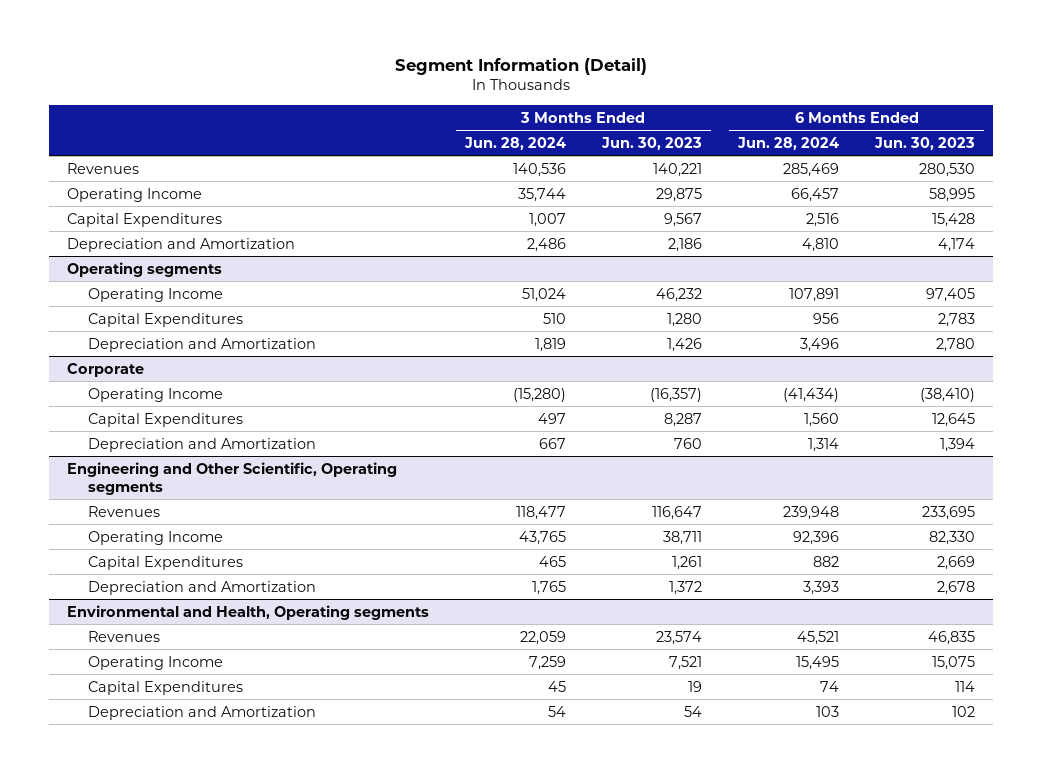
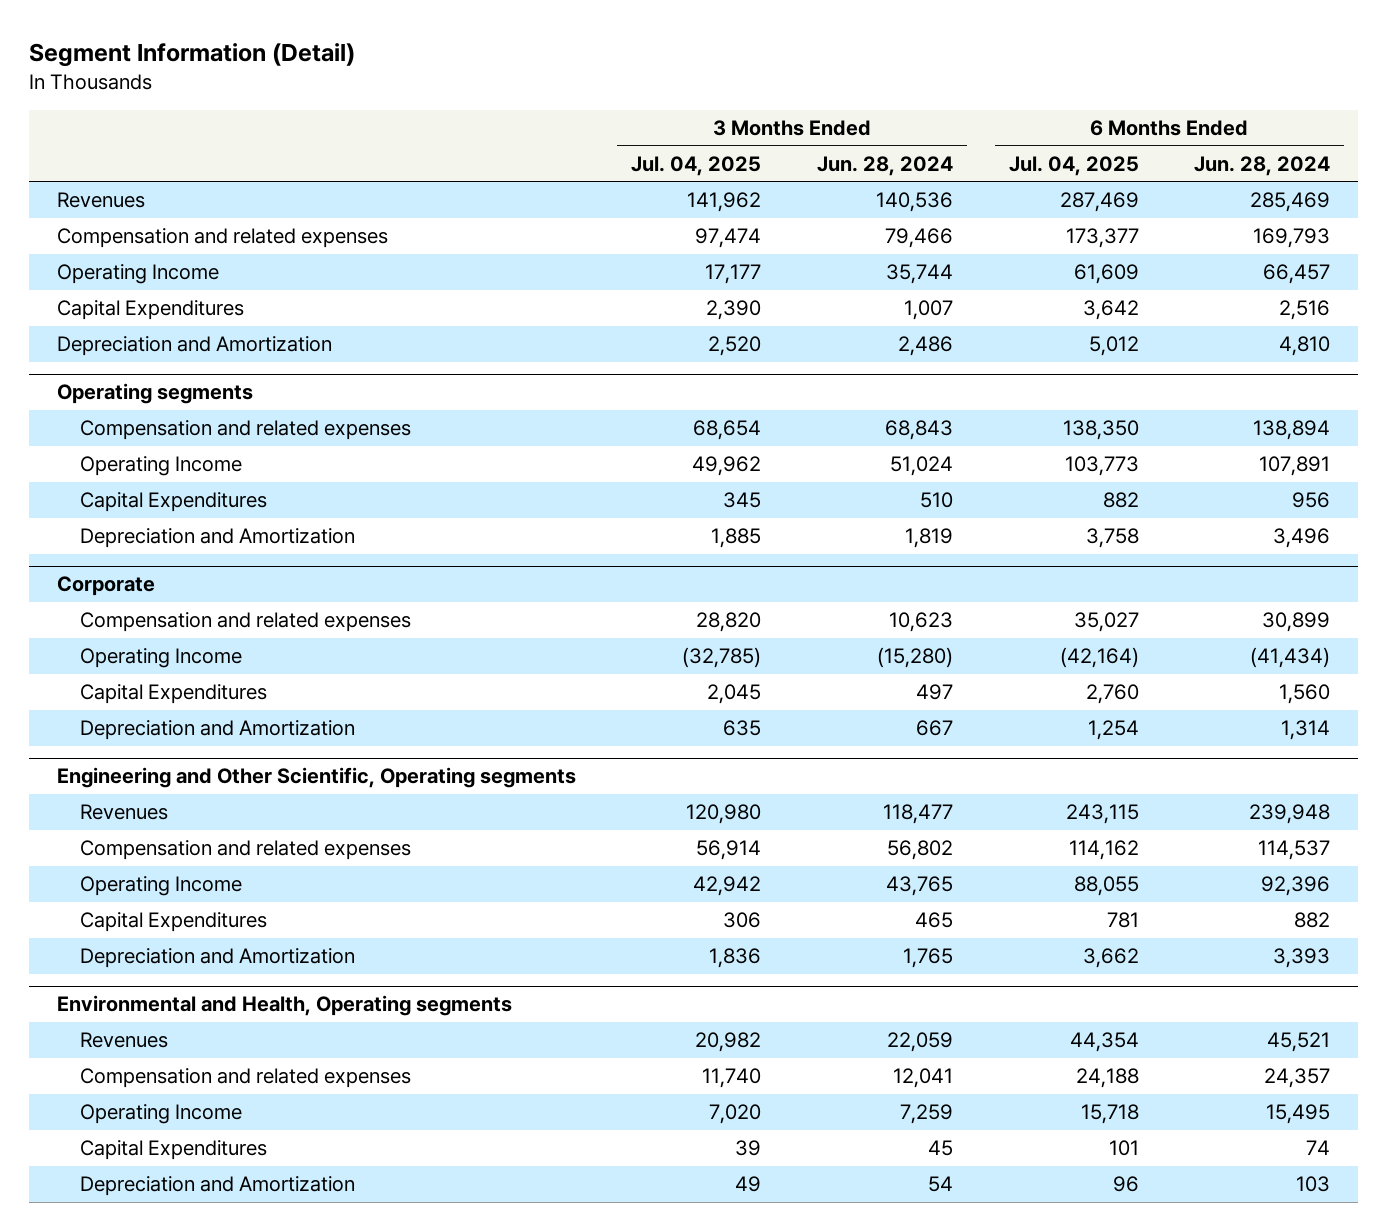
- | 3 Months Ended Jun. 28, 2024 | 3 Months Ended Jun. 30, 2023 | 6 Months Ended Jun. 28, 2024 | 6 Months Ended Jun. 30, 2023
+ | 3 Months Ended Jul. 04, 2025 | 3 Months Ended Jun. 28, 2024 | 6 Months Ended Jul. 04, 2025 | 6 Months Ended Jun. 28, 2024
+ Compensation and related expenses | 97,474 | 79,466 | 173,377 | 169,793
@ Operating segments
+ Compensation and related expenses | 68,654 | 68,843 | 138,350 | 138,894
@ Corporate
+ Compensation and related expenses | 28,820 | 10,623 | 35,027 | 30,899
@ Engineering and Other Scientific, Operating segments
+ Compensation and related expenses | 56,914 | 56,802 | 114,162 | 114,537
@ Environmental and Health, Operating segments
+ Compensation and related expenses | 11,740 | 12,041 | 24,188 | 24,357

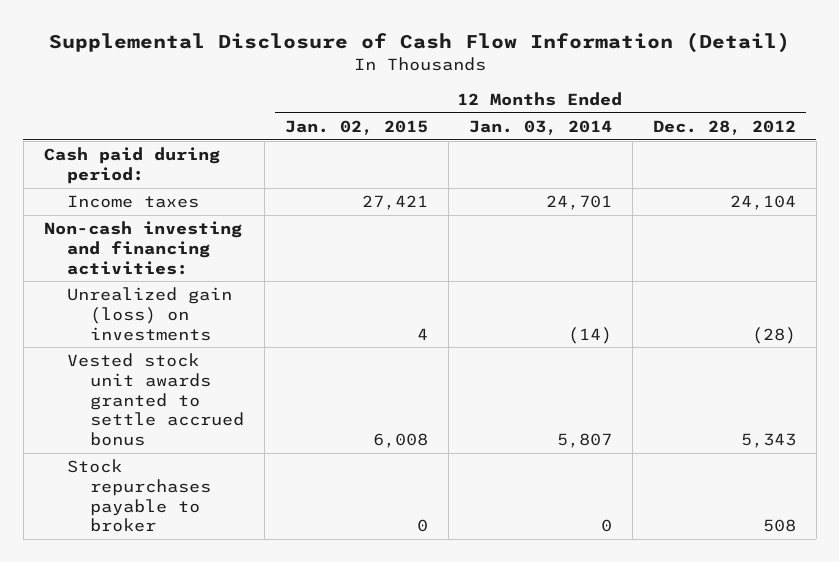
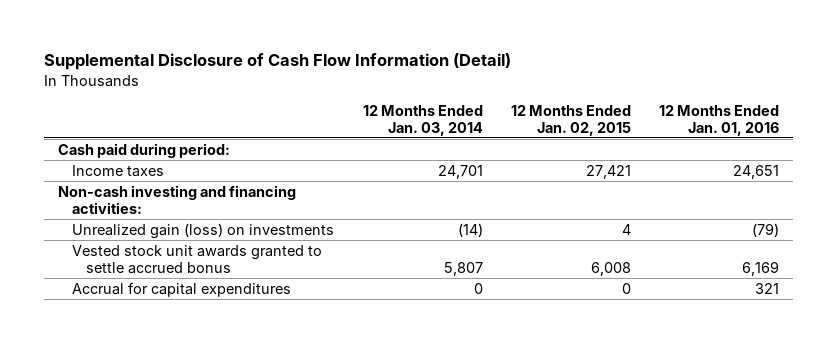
- | 12 Months Ended Jan. 02, 2015 | 12 Months Ended Jan. 03, 2014 | 12 Months Ended Dec. 28, 2012
+ | 12 Months Ended Jan. 03, 2014 | 12 Months Ended Jan. 02, 2015 | 12 Months Ended Jan. 01, 2016
- Stock repurchases payable to broker | 0 | 0 | 508
+ Accrual for capital expenditures | 0 | 0 | 321

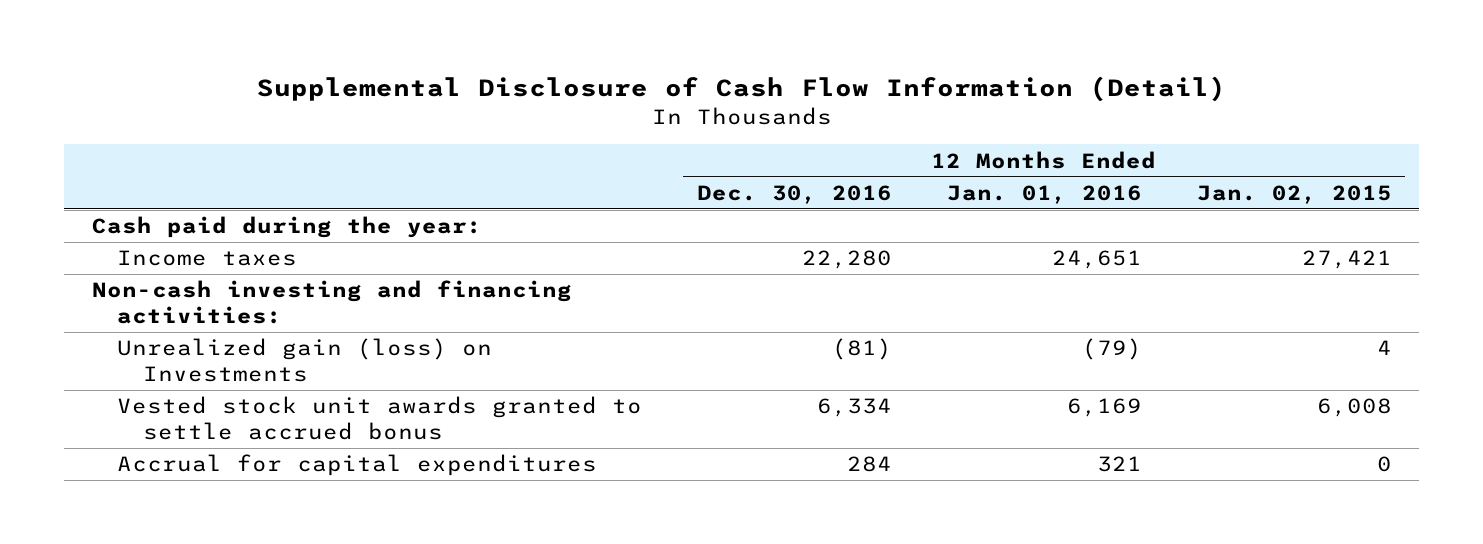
- | 12 Months Ended Jan. 03, 2014 | 12 Months Ended Jan. 02, 2015 | 12 Months Ended Jan. 01, 2016
+ | 12 Months Ended Dec. 30, 2016 | 12 Months Ended Jan. 01, 2016 | 12 Months Ended Jan. 02, 2015
- Cash paid during period:
+ Cash paid during the year:
- Unrealized gain (loss) on investments | (14) | 4 | (79)
+ Unrealized gain (loss) on Investments | (81) | (79) | 4

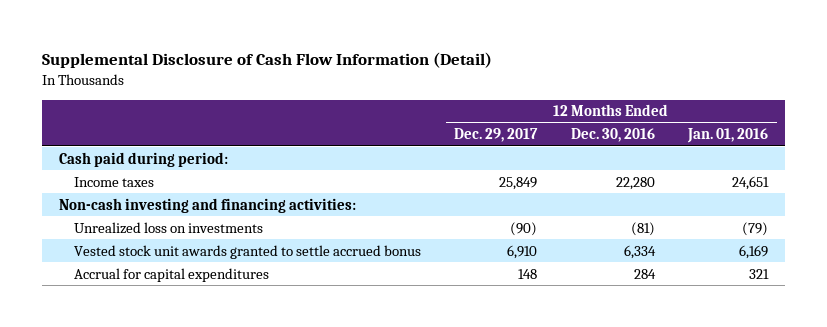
- | 12 Months Ended Dec. 30, 2016 | 12 Months Ended Jan. 01, 2016 | 12 Months Ended Jan. 02, 2015
+ | 12 Months Ended Dec. 29, 2017 | 12 Months Ended Dec. 30, 2016 | 12 Months Ended Jan. 01, 2016
- Cash paid during the year:
+ Cash paid during period:
- Unrealized gain (loss) on Investments | (81) | (79) | 4
+ Unrealized loss on investments | (90) | (81) | (79)

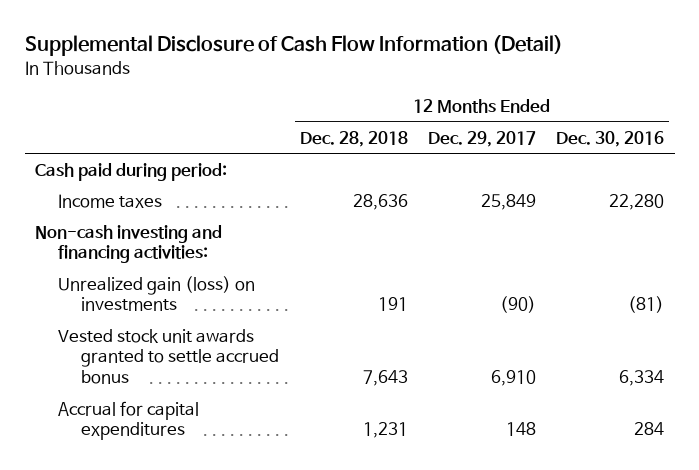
- | 12 Months Ended Dec. 29, 2017 | 12 Months Ended Dec. 30, 2016 | 12 Months Ended Jan. 01, 2016
+ | 12 Months Ended Dec. 28, 2018 | 12 Months Ended Dec. 29, 2017 | 12 Months Ended Dec. 30, 2016
- Unrealized loss on investments | (90) | (81) | (79)
+ Unrealized gain (loss) on investments | 191 | (90) | (81)

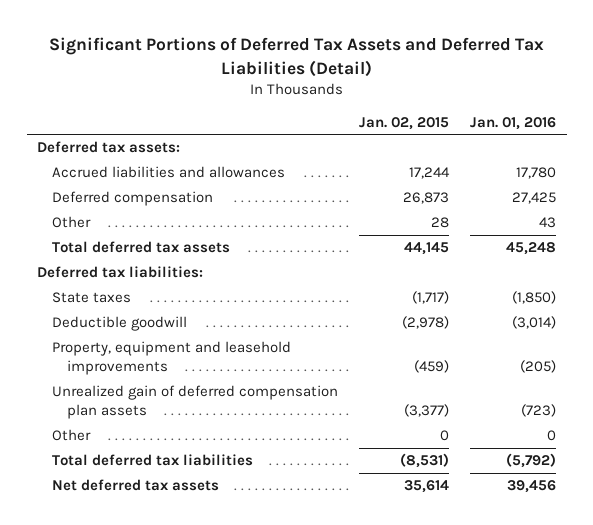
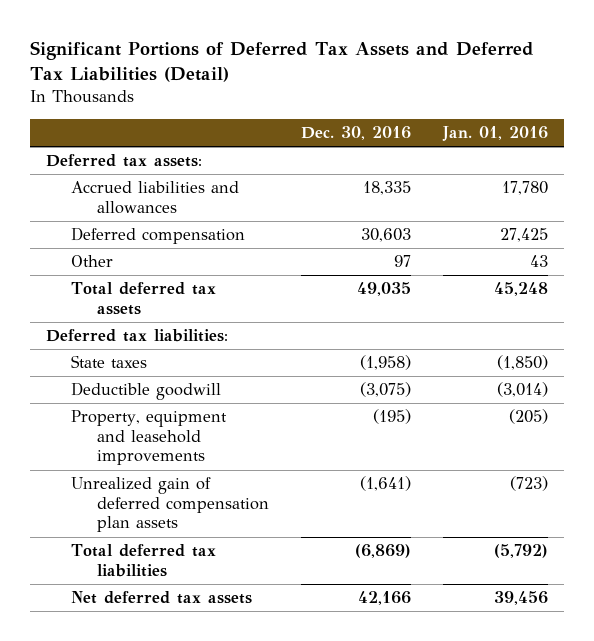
- | Jan. 02, 2015 | Jan. 01, 2016
+ | Dec. 30, 2016 | Jan. 01, 2016
- Other | 0 | 0

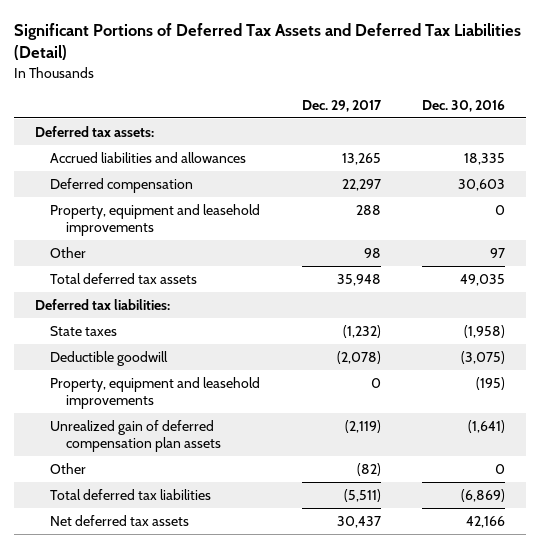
- | Dec. 30, 2016 | Jan. 01, 2016
+ | Dec. 29, 2017 | Dec. 30, 2016
+ Property, equipment and leasehold improvements | 288 | 0
+ Other | (82) | 0

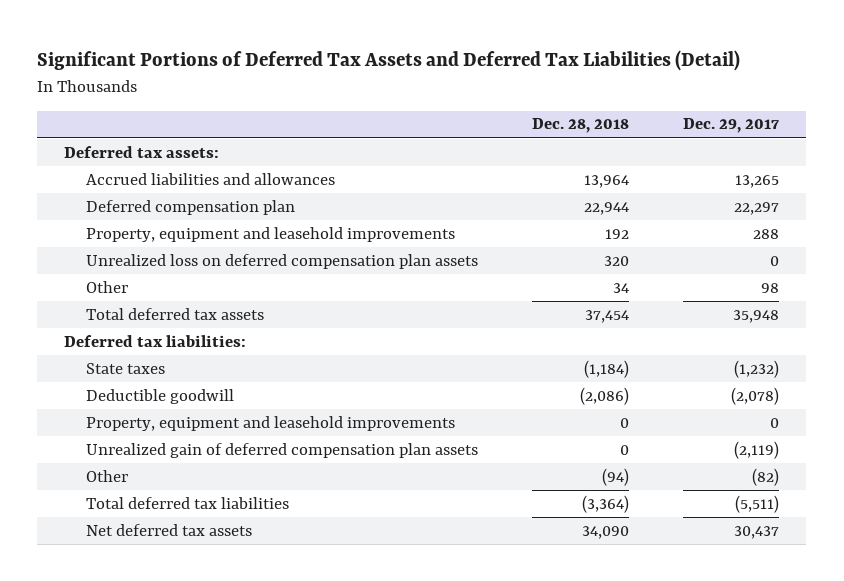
- | Dec. 29, 2017 | Dec. 30, 2016
+ | Dec. 28, 2018 | Dec. 29, 2017
- Deferred compensation | 22,297 | 30,603
+ Deferred compensation plan | 22,944 | 22,297
+ Unrealized loss on deferred compensation plan assets | 320 | 0

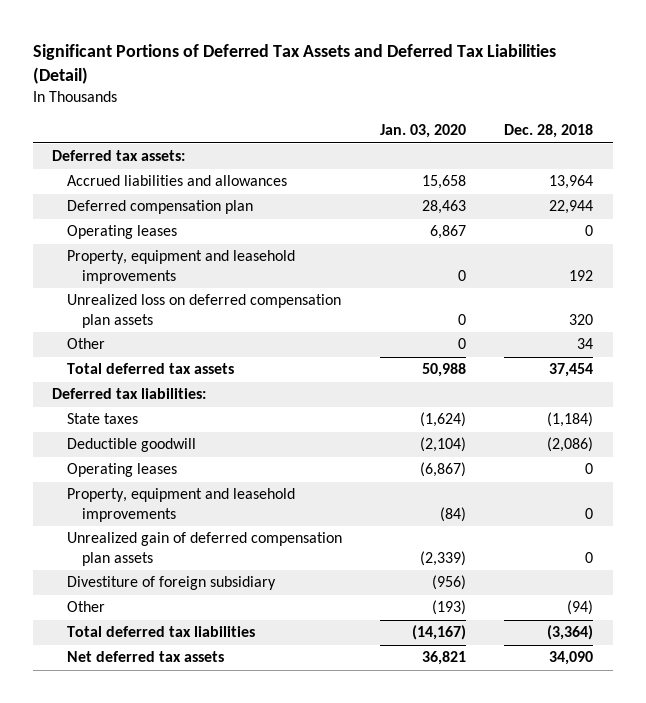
- | Dec. 28, 2018 | Dec. 29, 2017
+ | Jan. 03, 2020 | Dec. 28, 2018
+ Operating leases | 6,867 | 0
+ Operating leases | (6,867) | 0
+ Divestiture of foreign subsidiary | (956) |

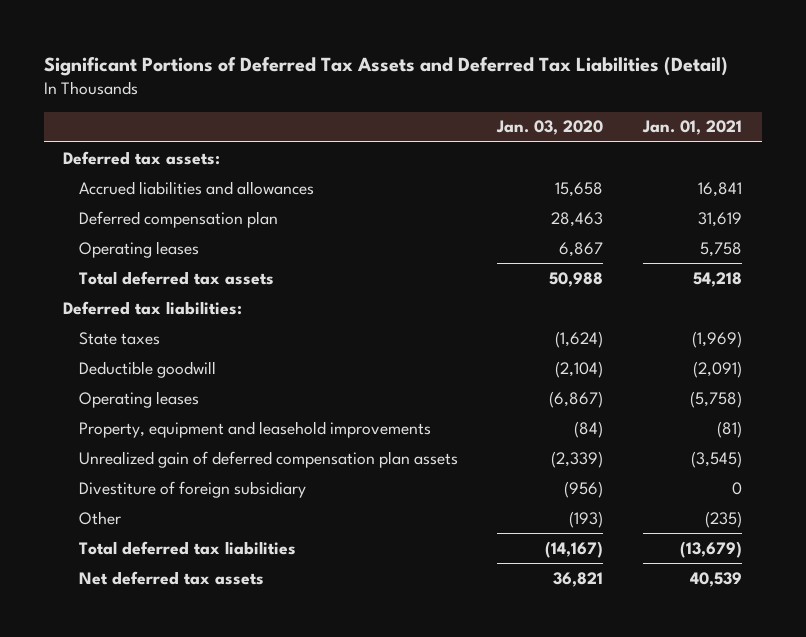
- | Jan. 03, 2020 | Dec. 28, 2018
+ | Jan. 03, 2020 | Jan. 01, 2021
- Property, equipment and leasehold improvements | 0 | 192
- Unrealized loss on deferred compensation plan assets | 0 | 320
- Other | 0 | 34

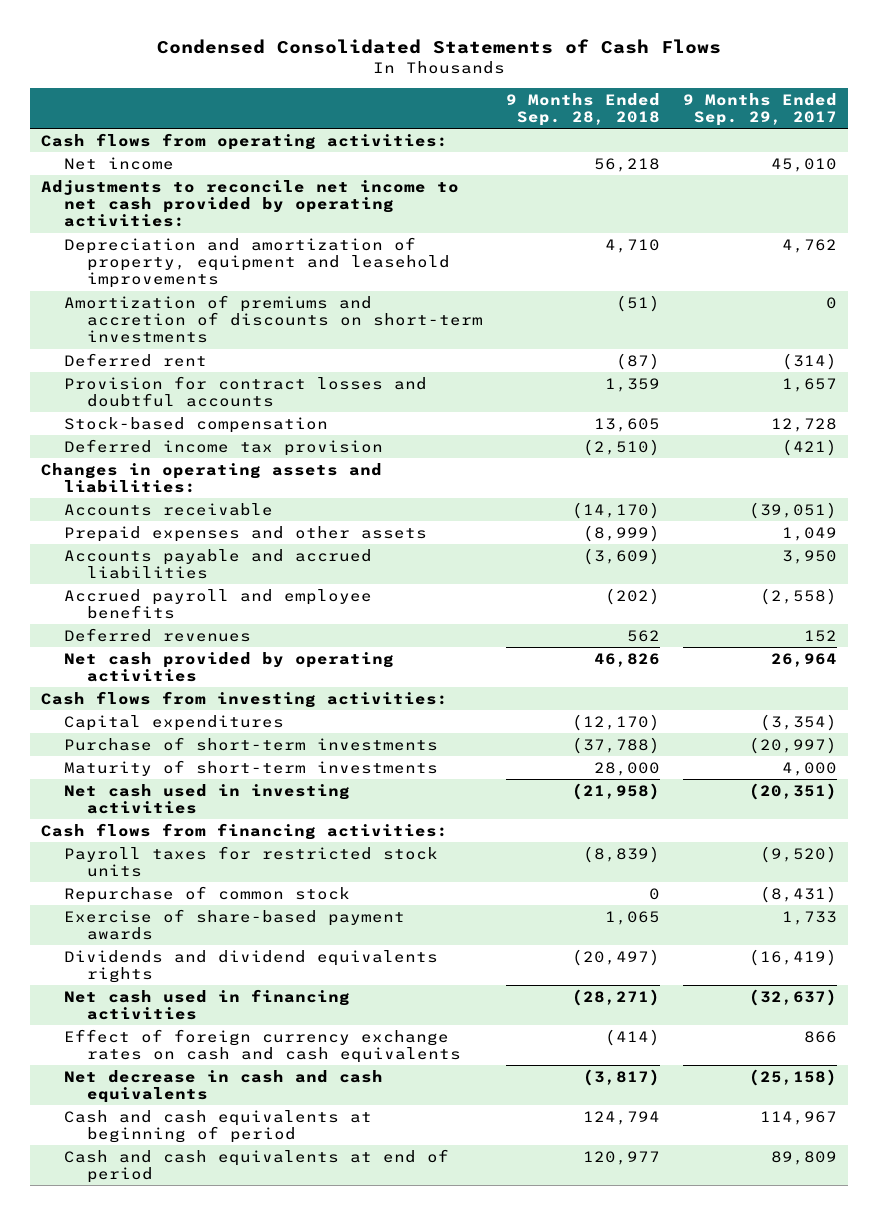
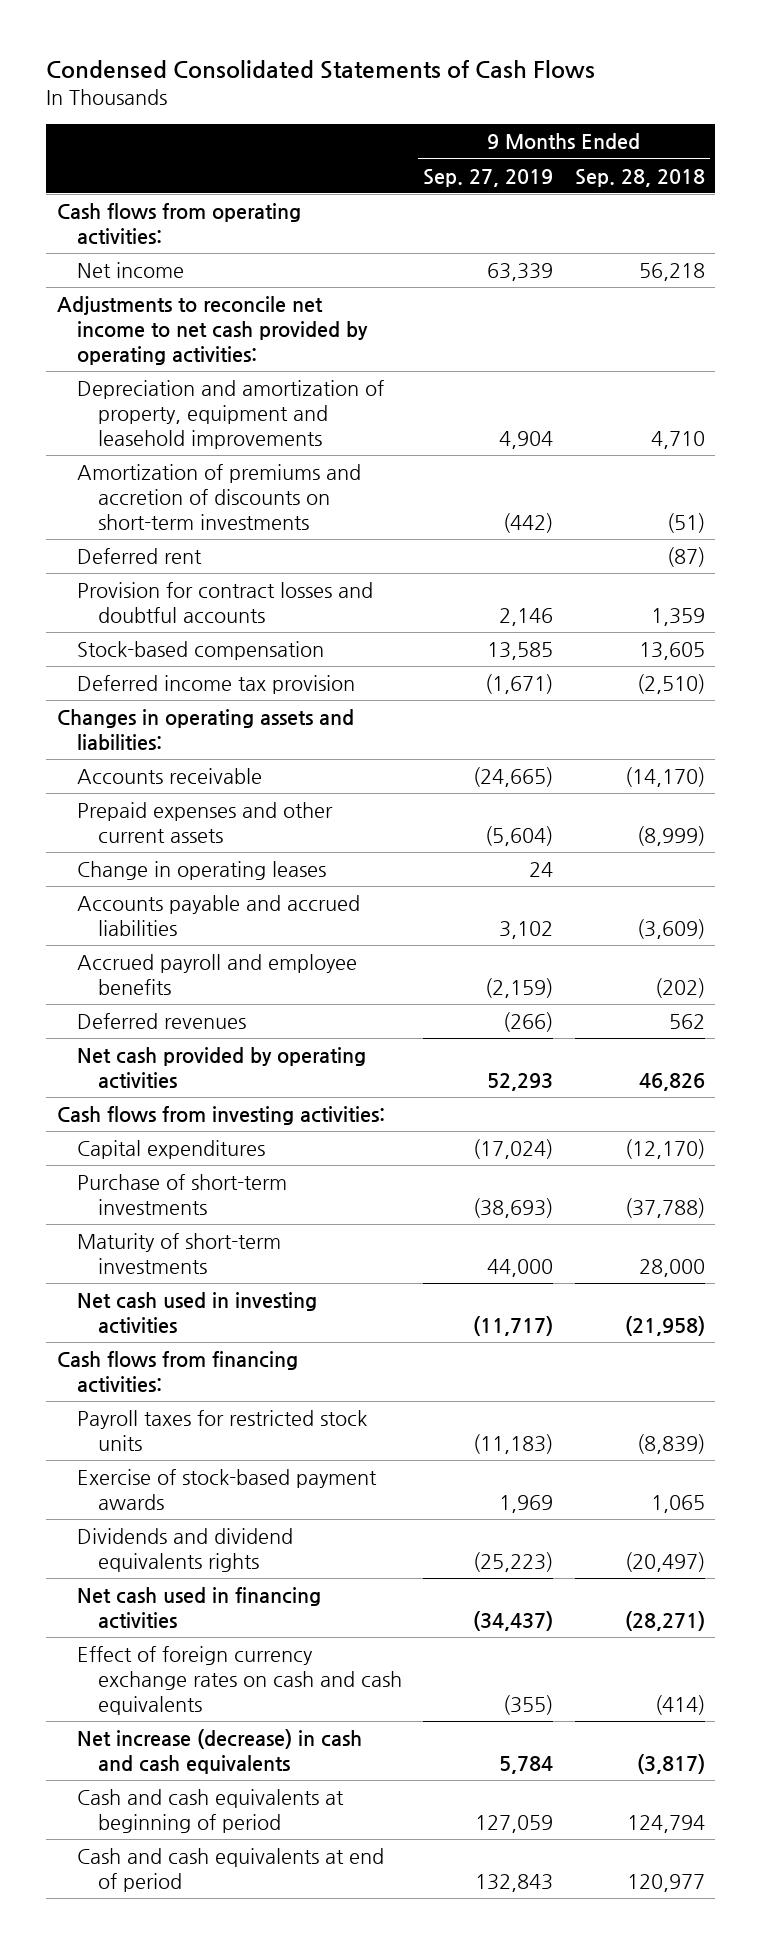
- | 9 Months Ended Sep. 28, 2018 | 9 Months Ended Sep. 29, 2017
+ | 9 Months Ended Sep. 27, 2019 | 9 Months Ended Sep. 28, 2018
- Prepaid expenses and other assets | (8,999) | 1,049
+ Prepaid expenses and other current assets | (5,604) | (8,999)
+ Change in operating leases | 24 |
- Repurchase of common stock | 0 | (8,431)
- Exercise of share-based payment awards | 1,065 | 1,733
+ Exercise of stock-based payment awards | 1,969 | 1,065
- Net decrease in cash and cash equivalents | (3,817) | (25,158)
+ Net increase (decrease) in cash and cash equivalents | 5,784 | (3,817)

